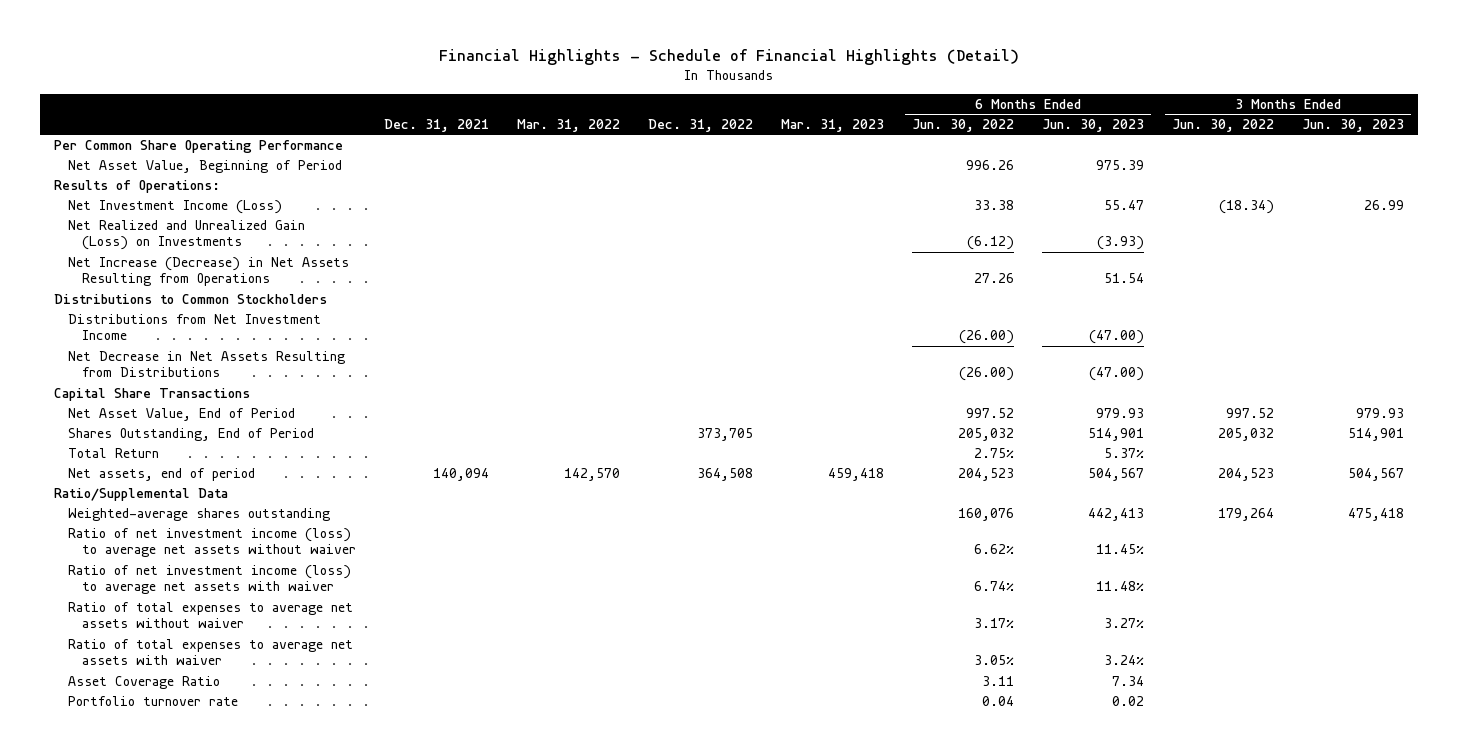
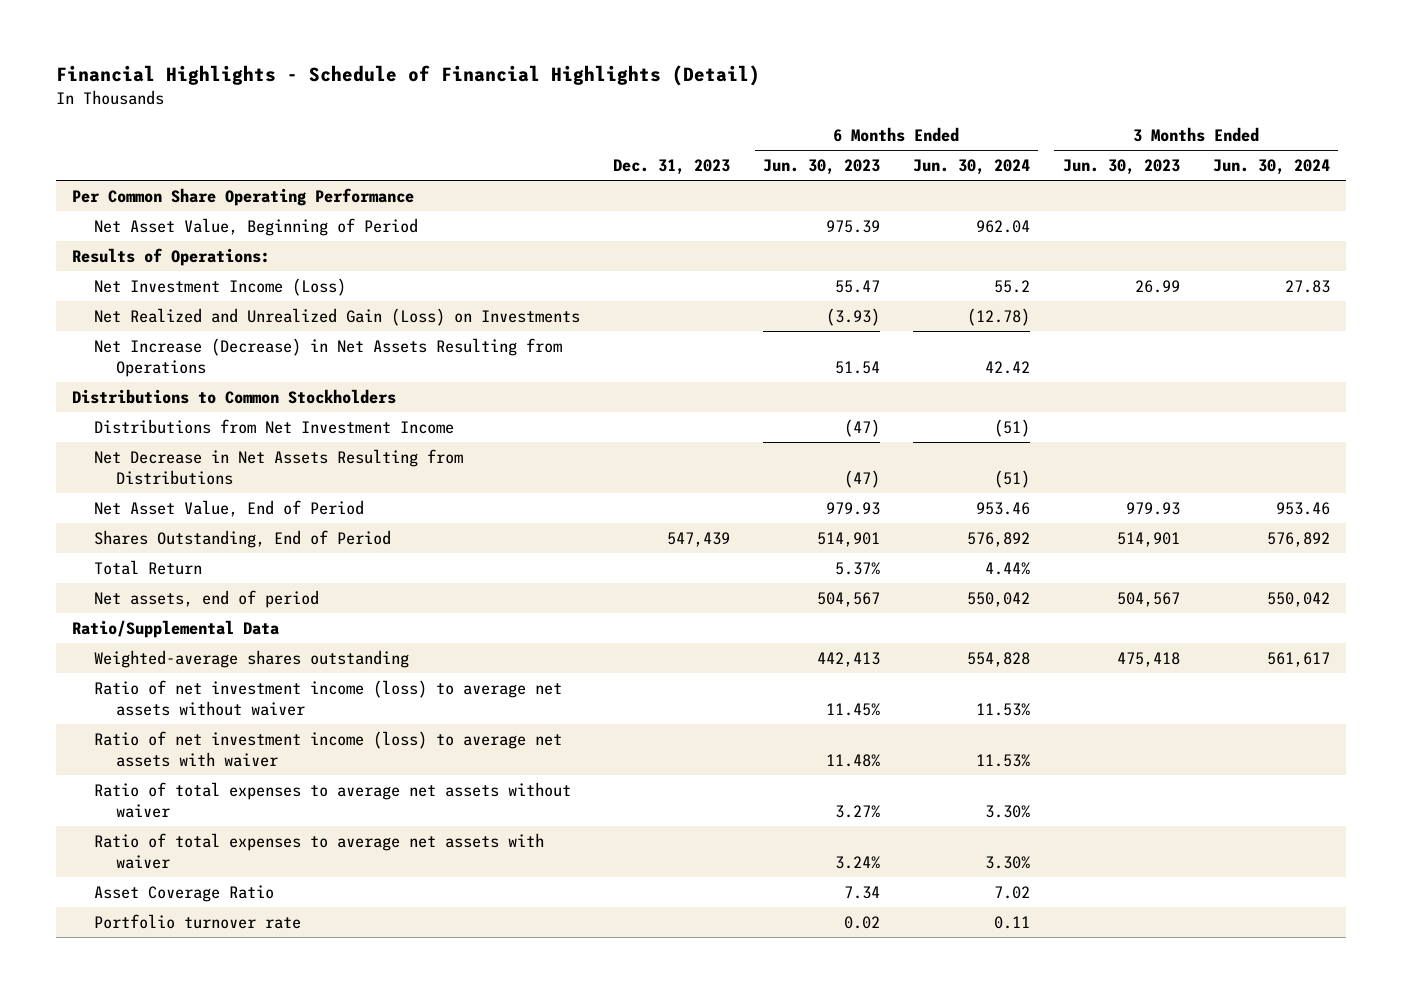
- | Dec. 31, 2021 | Mar. 31, 2022 | Dec. 31, 2022 | Mar. 31, 2023 | 6 Months Ended Jun. 30, 2022 | 6 Months Ended Jun. 30, 2023 | 3 Months Ended Jun. 30, 2022 | 3 Months Ended Jun. 30, 2023
+ | Dec. 31, 2023 | 6 Months Ended Jun. 30, 2023 | 6 Months Ended Jun. 30, 2024 | 3 Months Ended Jun. 30, 2023 | 3 Months Ended Jun. 30, 2024
- Distributions from Net Investment Income | | | | | (26.00) | (47.00) | |
- Net Decrease in Net Assets Resulting from Distributions | | | | | (26.00) | (47.00) | |
- Capital Share Transactions
+ Distributions from Net Investment Income | | (47) | (51) | |
+ Net Decrease in Net Assets Resulting from Distributions | | (47) | (51) | |

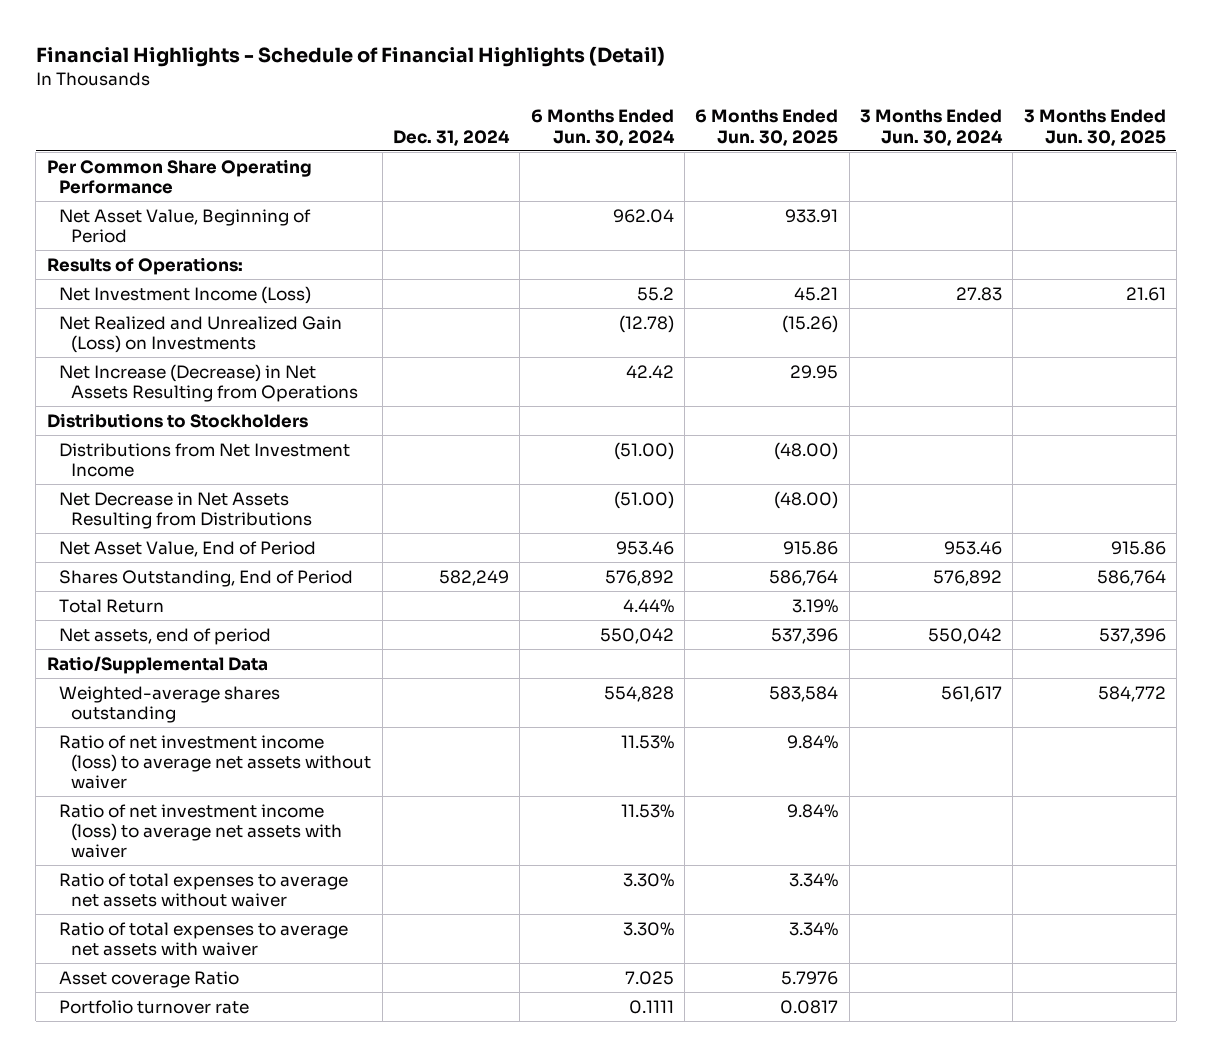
- | Dec. 31, 2023 | 6 Months Ended Jun. 30, 2023 | 6 Months Ended Jun. 30, 2024 | 3 Months Ended Jun. 30, 2023 | 3 Months Ended Jun. 30, 2024
+ | Dec. 31, 2024 | 6 Months Ended Jun. 30, 2024 | 6 Months Ended Jun. 30, 2025 | 3 Months Ended Jun. 30, 2024 | 3 Months Ended Jun. 30, 2025
- Distributions to Common Stockholders
- Distributions from Net Investment Income | | (47) | (51) | |
- Net Decrease in Net Assets Resulting from Distributions | | (47) | (51) | |
+ Distributions to Stockholders
+ Distributions from Net Investment Income | | (51.00) | (48.00) | |
+ Net Decrease in Net Assets Resulting from Distributions | | (51.00) | (48.00) | |
- Asset Coverage Ratio | | 7.34 | 7.02 | |
- Portfolio turnover rate | | 0.02 | 0.11 | |
+ Asset coverage Ratio | | 7.025 | 5.7976 | |
+ Portfolio turnover rate | | 0.1111 | 0.0817 | |

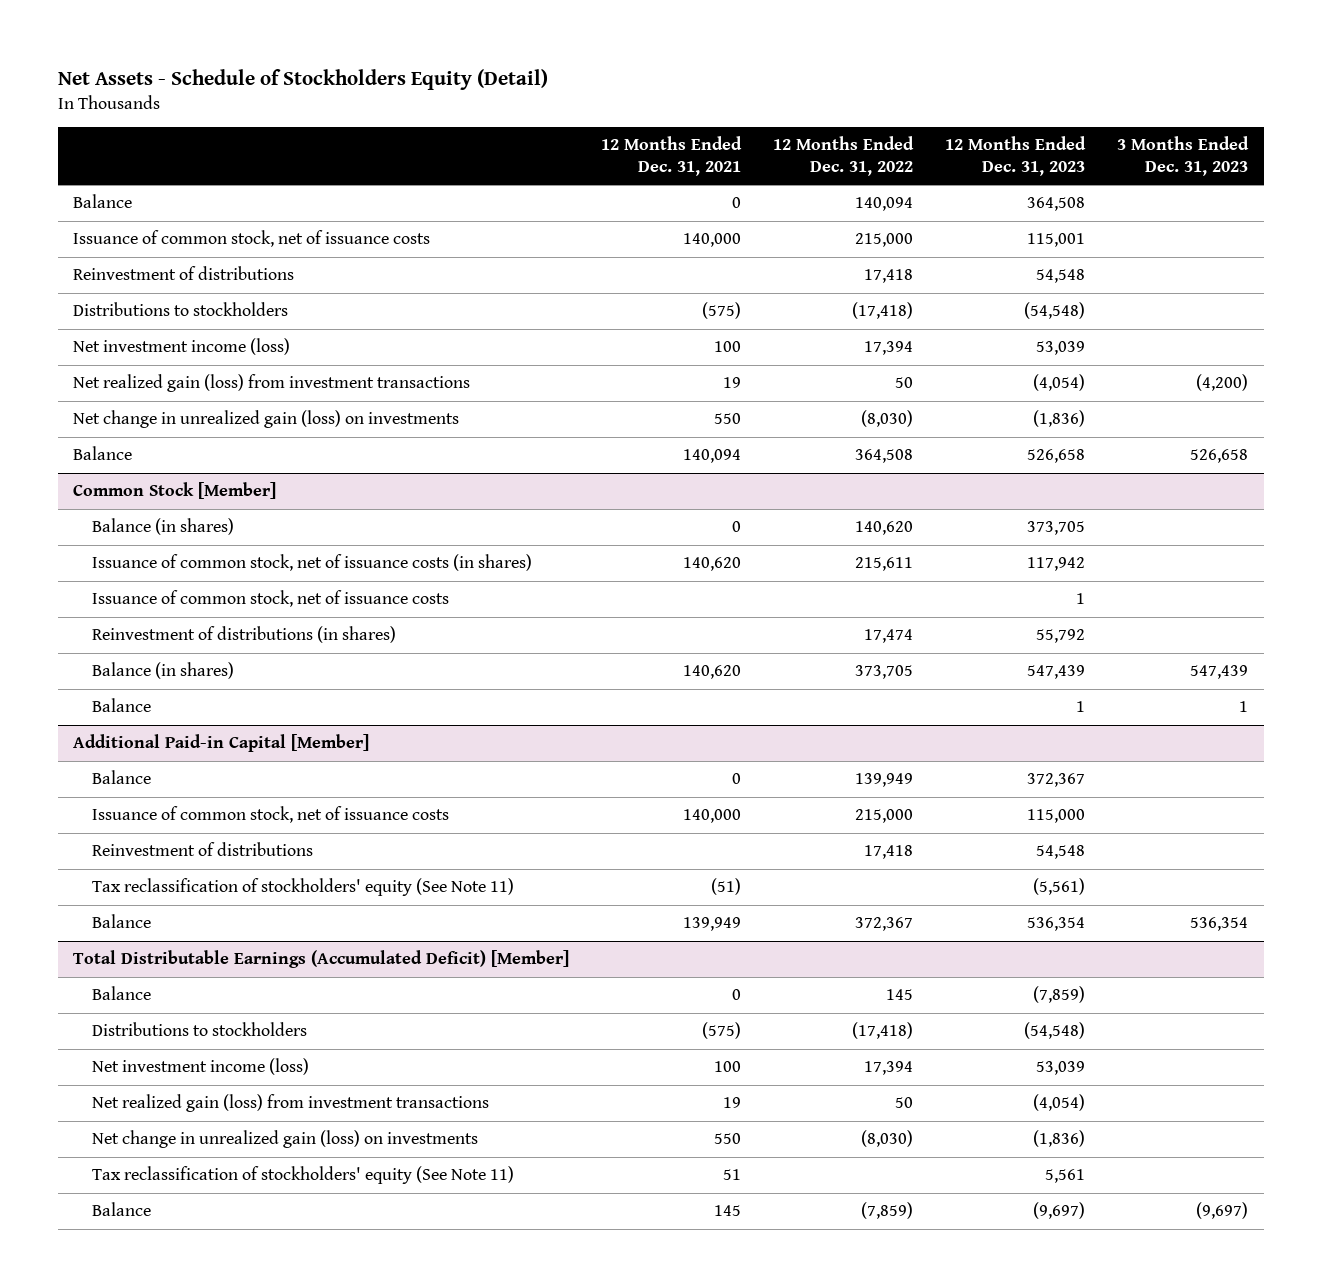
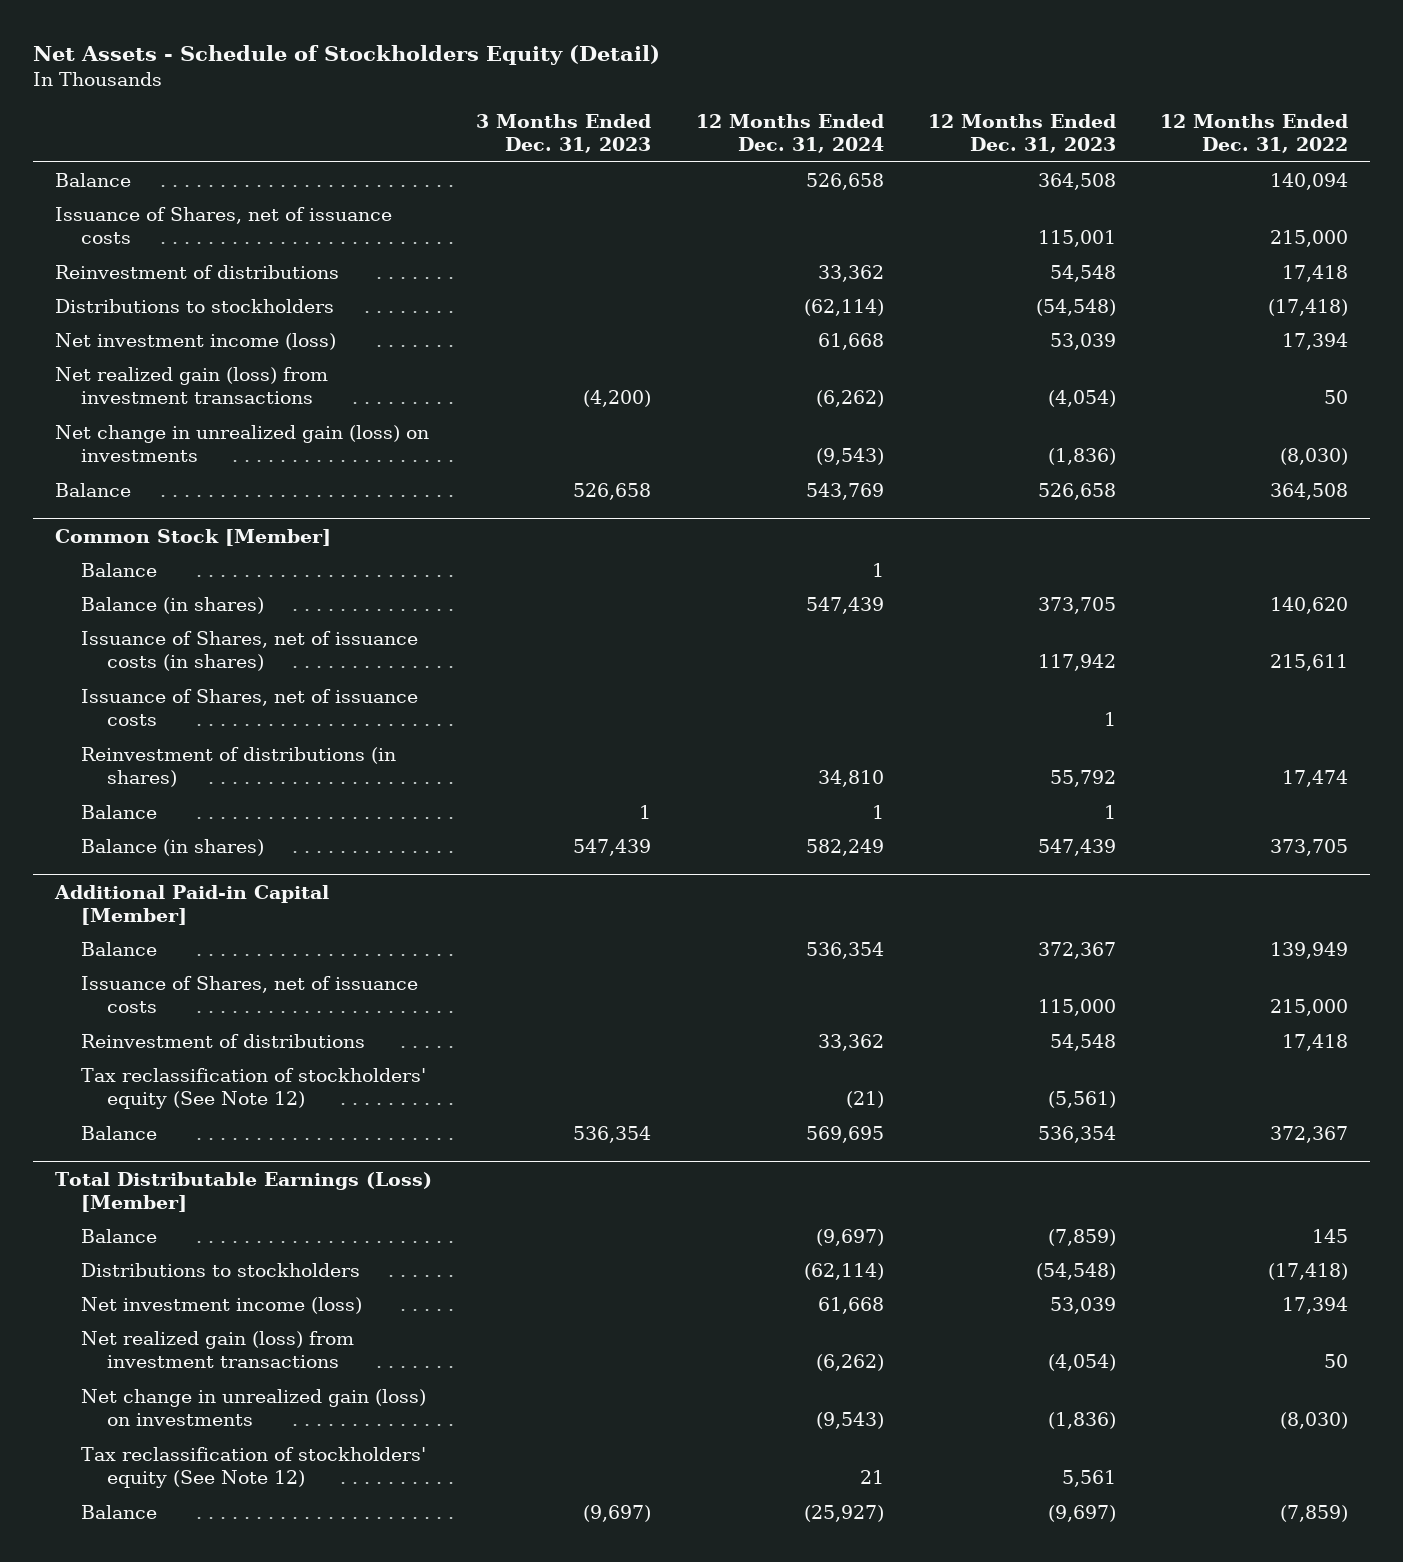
- | 12 Months Ended Dec. 31, 2021 | 12 Months Ended Dec. 31, 2022 | 12 Months Ended Dec. 31, 2023 | 3 Months Ended Dec. 31, 2023
+ | 3 Months Ended Dec. 31, 2023 | 12 Months Ended Dec. 31, 2024 | 12 Months Ended Dec. 31, 2023 | 12 Months Ended Dec. 31, 2022
- Issuance of common stock, net of issuance costs | 140,000 | 215,000 | 115,001 |
+ Issuance of Shares, net of issuance costs | | | 115,001 | 215,000
@ Common Stock [Member]
+ Balance | | 1 | |
- Issuance of common stock, net of issuance costs (in shares) | 140,620 | 215,611 | 117,942 |
- Issuance of common stock, net of issuance costs | | | 1 |
+ Issuance of Shares, net of issuance costs (in shares) | | | 117,942 | 215,611
+ Issuance of Shares, net of issuance costs | | | 1 |
moved down: Balance (in shares) | 547,439 | 582,249 | 547,439 | 373,705
@ Additional Paid-in Capital [Member]
- Issuance of common stock, net of issuance costs | 140,000 | 215,000 | 115,000 |
+ Issuance of Shares, net of issuance costs | | | 115,000 | 215,000
- Tax reclassification of stockholders' equity (See Note 11) | (51) | | (5,561) |
+ Tax reclassification of stockholders' equity (See Note 12) | | (21) | (5,561) |
- Total Distributable Earnings (Accumulated Deficit) [Member]
+ Total Distributable Earnings (Loss) [Member]
- Tax reclassification of stockholders' equity (See Note 11) | 51 | | 5,561 |
+ Tax reclassification of stockholders' equity (See Note 12) | | 21 | 5,561 |

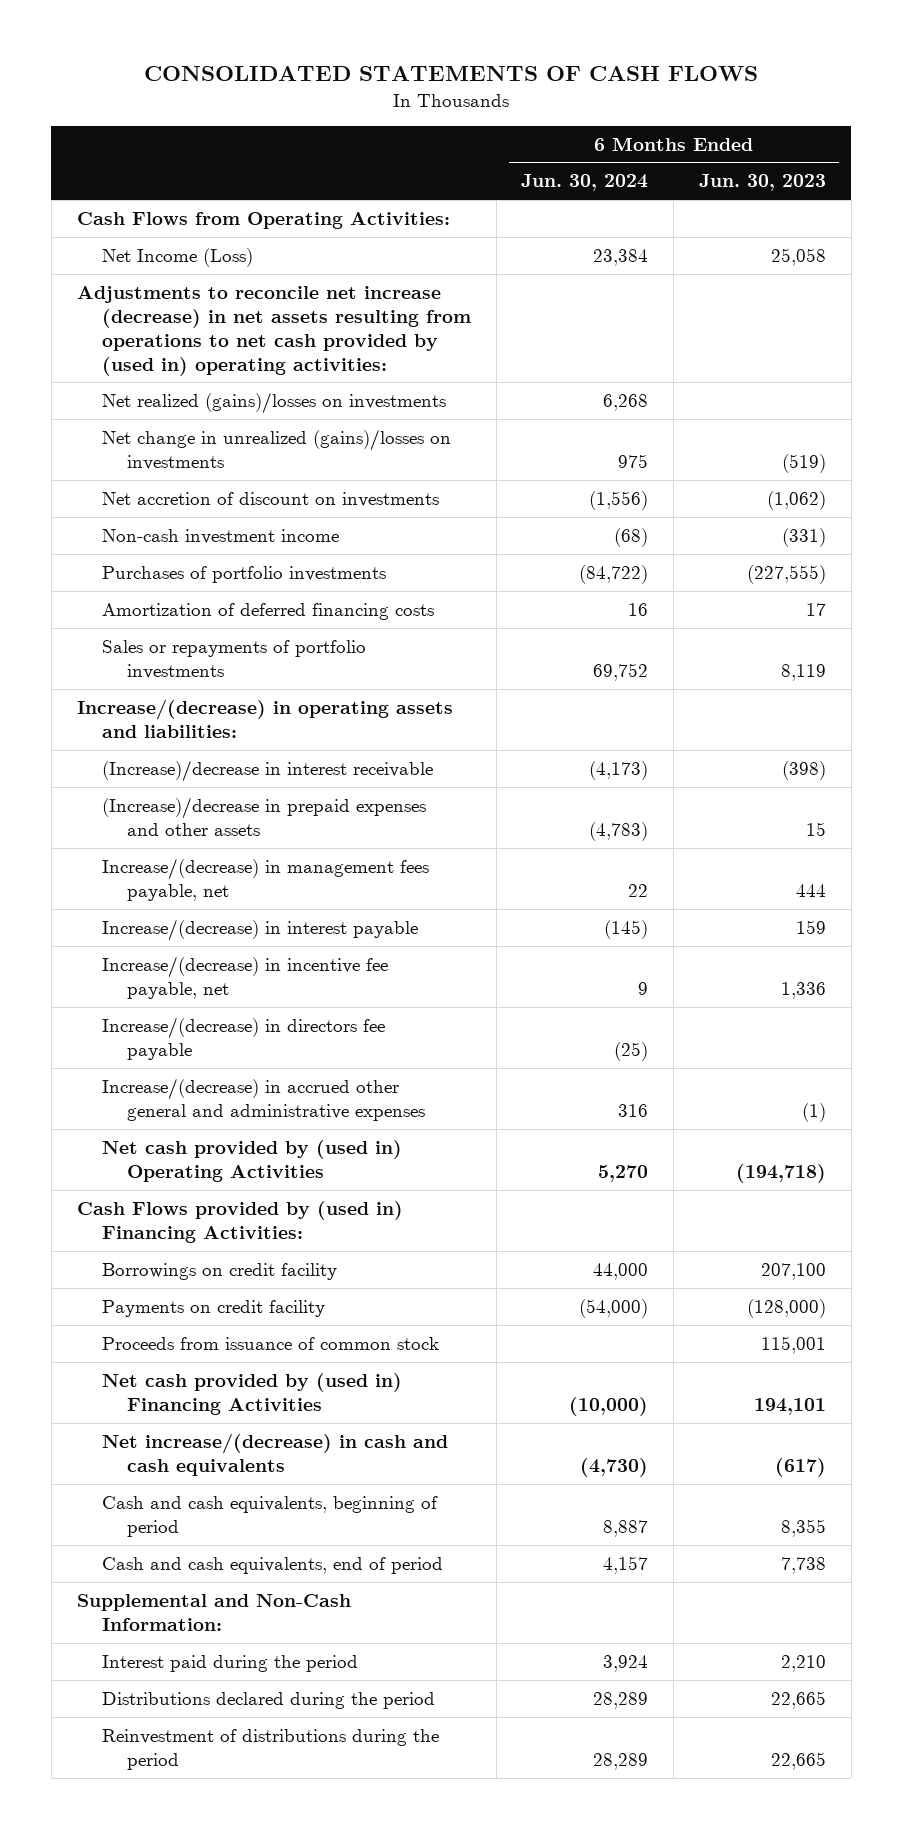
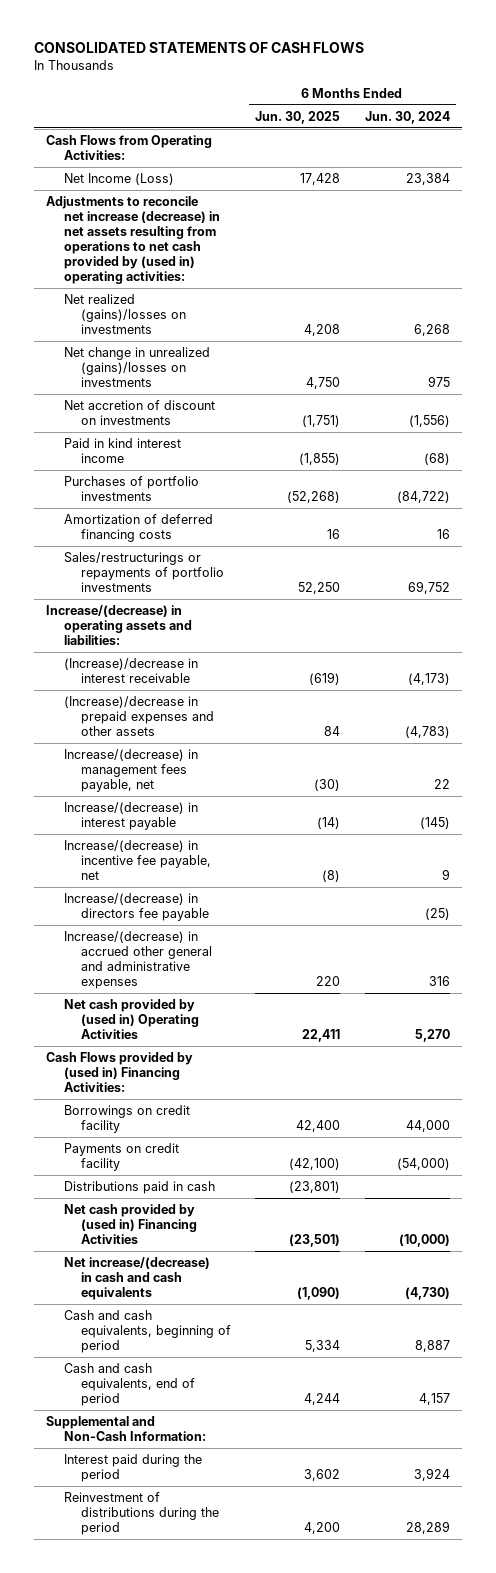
- | 6 Months Ended Jun. 30, 2024 | 6 Months Ended Jun. 30, 2023
+ | 6 Months Ended Jun. 30, 2025 | 6 Months Ended Jun. 30, 2024
- Non-cash investment income | (68) | (331)
+ Paid in kind interest income | (1,855) | (68)
- Sales or repayments of portfolio investments | 69,752 | 8,119
+ Sales/restructurings or repayments of portfolio investments | 52,250 | 69,752
- Proceeds from issuance of common stock | | 115,001
+ Distributions paid in cash | (23,801) |
- Distributions declared during the period | 28,289 | 22,665

